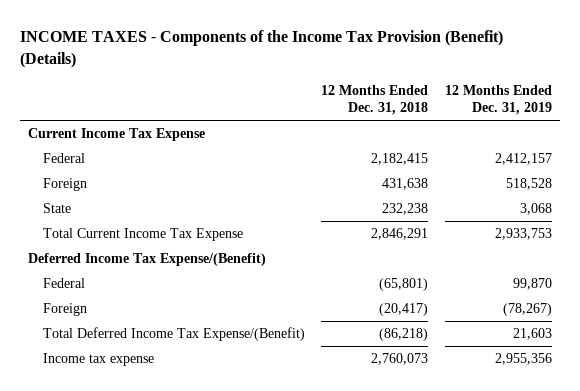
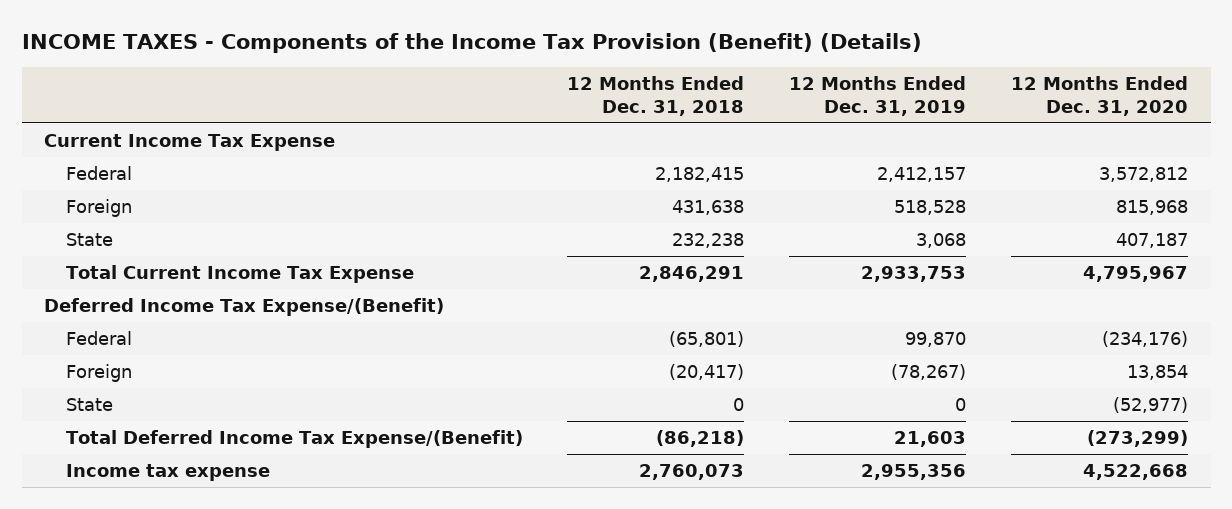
- | 12 Months Ended Dec. 31, 2018 | 12 Months Ended Dec. 31, 2019
+ | 12 Months Ended Dec. 31, 2018 | 12 Months Ended Dec. 31, 2019 | 12 Months Ended Dec. 31, 2020
+ State | 0 | 0 | (52,977)

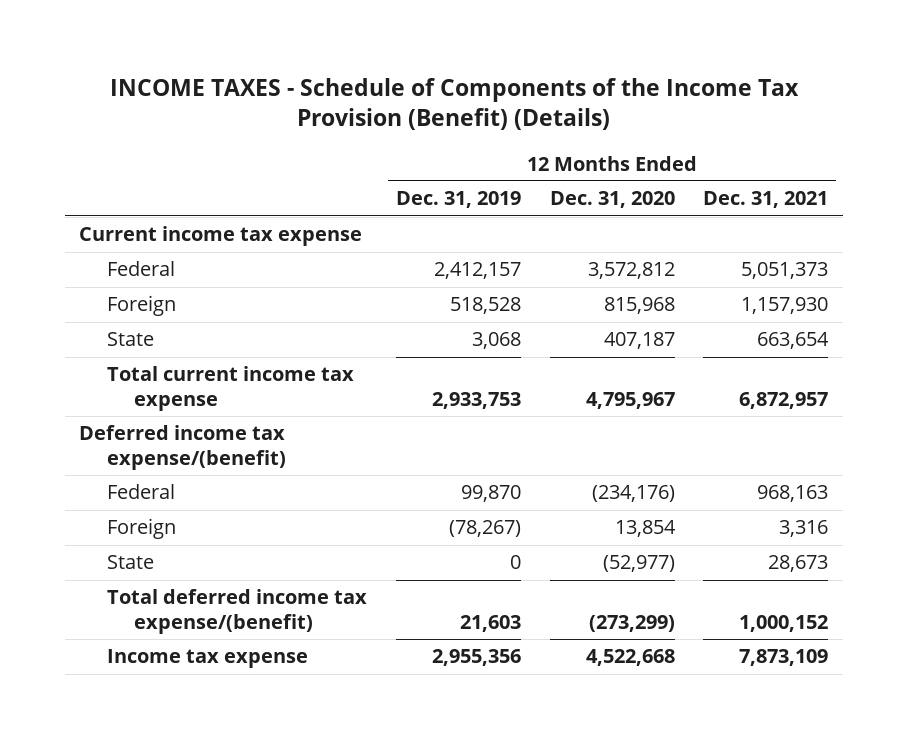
- INCOME TAXES - Components of the Income Tax Provision (Benefit) (Details)
+ INCOME TAXES - Schedule of Components of the Income Tax Provision (Benefit) (Details)
- | 12 Months Ended Dec. 31, 2018 | 12 Months Ended Dec. 31, 2019 | 12 Months Ended Dec. 31, 2020
+ | 12 Months Ended Dec. 31, 2019 | 12 Months Ended Dec. 31, 2020 | 12 Months Ended Dec. 31, 2021
- Current Income Tax Expense
+ Current income tax expense
- Total Current Income Tax Expense | 2,846,291 | 2,933,753 | 4,795,967
- Deferred Income Tax Expense/(Benefit)
+ Total current income tax expense | 2,933,753 | 4,795,967 | 6,872,957
+ Deferred income tax expense/(benefit)
- Total Deferred Income Tax Expense/(Benefit) | (86,218) | 21,603 | (273,299)
+ Total deferred income tax expense/(benefit) | 21,603 | (273,299) | 1,000,152

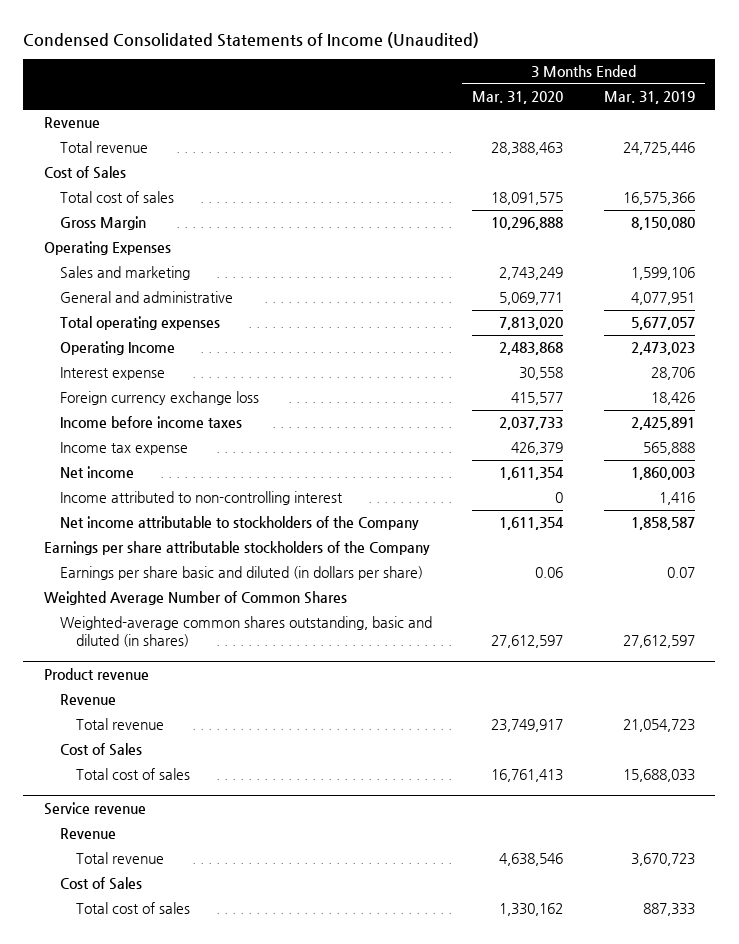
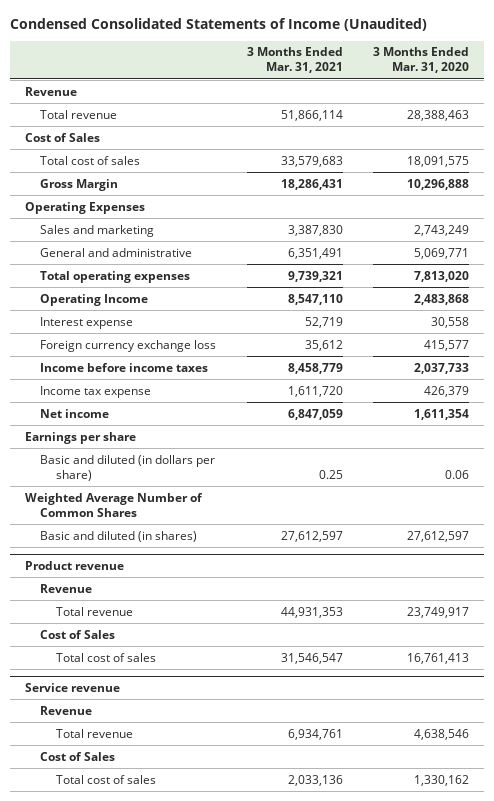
- | 3 Months Ended Mar. 31, 2020 | 3 Months Ended Mar. 31, 2019
+ | 3 Months Ended Mar. 31, 2021 | 3 Months Ended Mar. 31, 2020
- Income attributed to non-controlling interest | 0 | 1,416
- Net income attributable to stockholders of the Company | 1,611,354 | 1,858,587
- Earnings per share attributable stockholders of the Company
- Earnings per share basic and diluted (in dollars per share) | 0.06 | 0.07
+ Earnings per share
+ Basic and diluted (in dollars per share) | 0.25 | 0.06
- Weighted-average common shares outstanding, basic and diluted (in shares) | 27,612,597 | 27,612,597
+ Basic and diluted (in shares) | 27,612,597 | 27,612,597

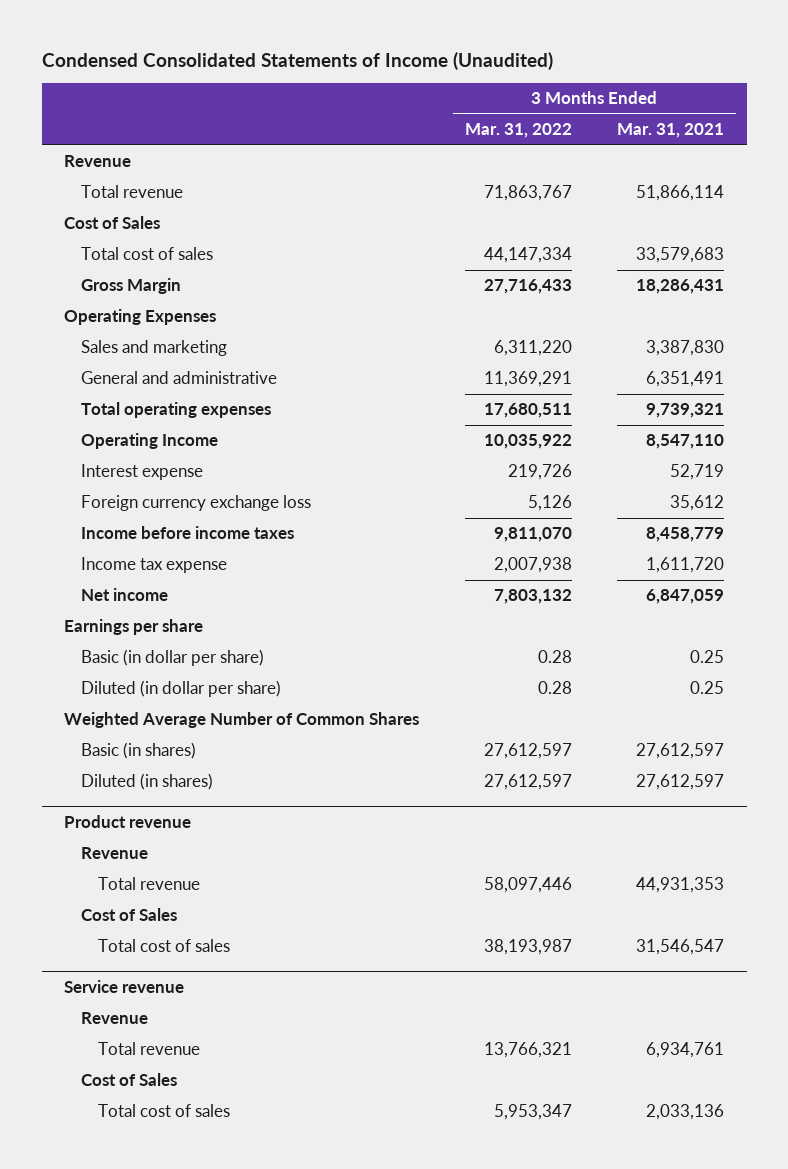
- | 3 Months Ended Mar. 31, 2021 | 3 Months Ended Mar. 31, 2020
+ | 3 Months Ended Mar. 31, 2022 | 3 Months Ended Mar. 31, 2021
- Basic and diluted (in dollars per share) | 0.25 | 0.06
+ Basic (in dollar per share) | 0.28 | 0.25
+ Diluted (in dollar per share) | 0.28 | 0.25
- Basic and diluted (in shares) | 27,612,597 | 27,612,597
+ Basic (in shares) | 27,612,597 | 27,612,597
+ Diluted (in shares) | 27,612,597 | 27,612,597

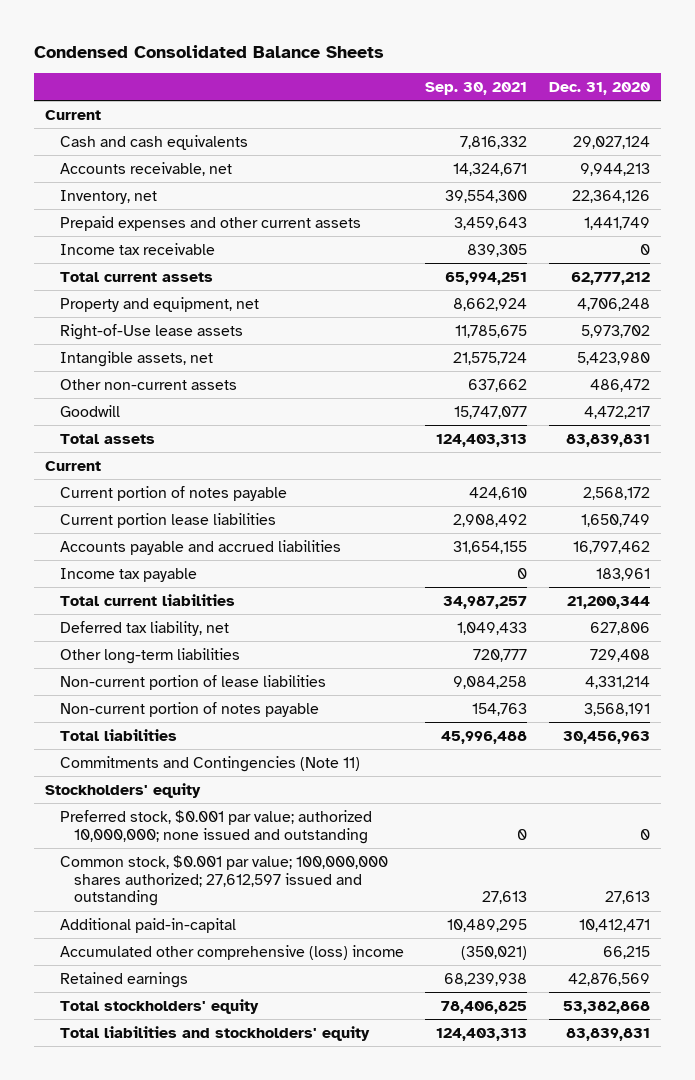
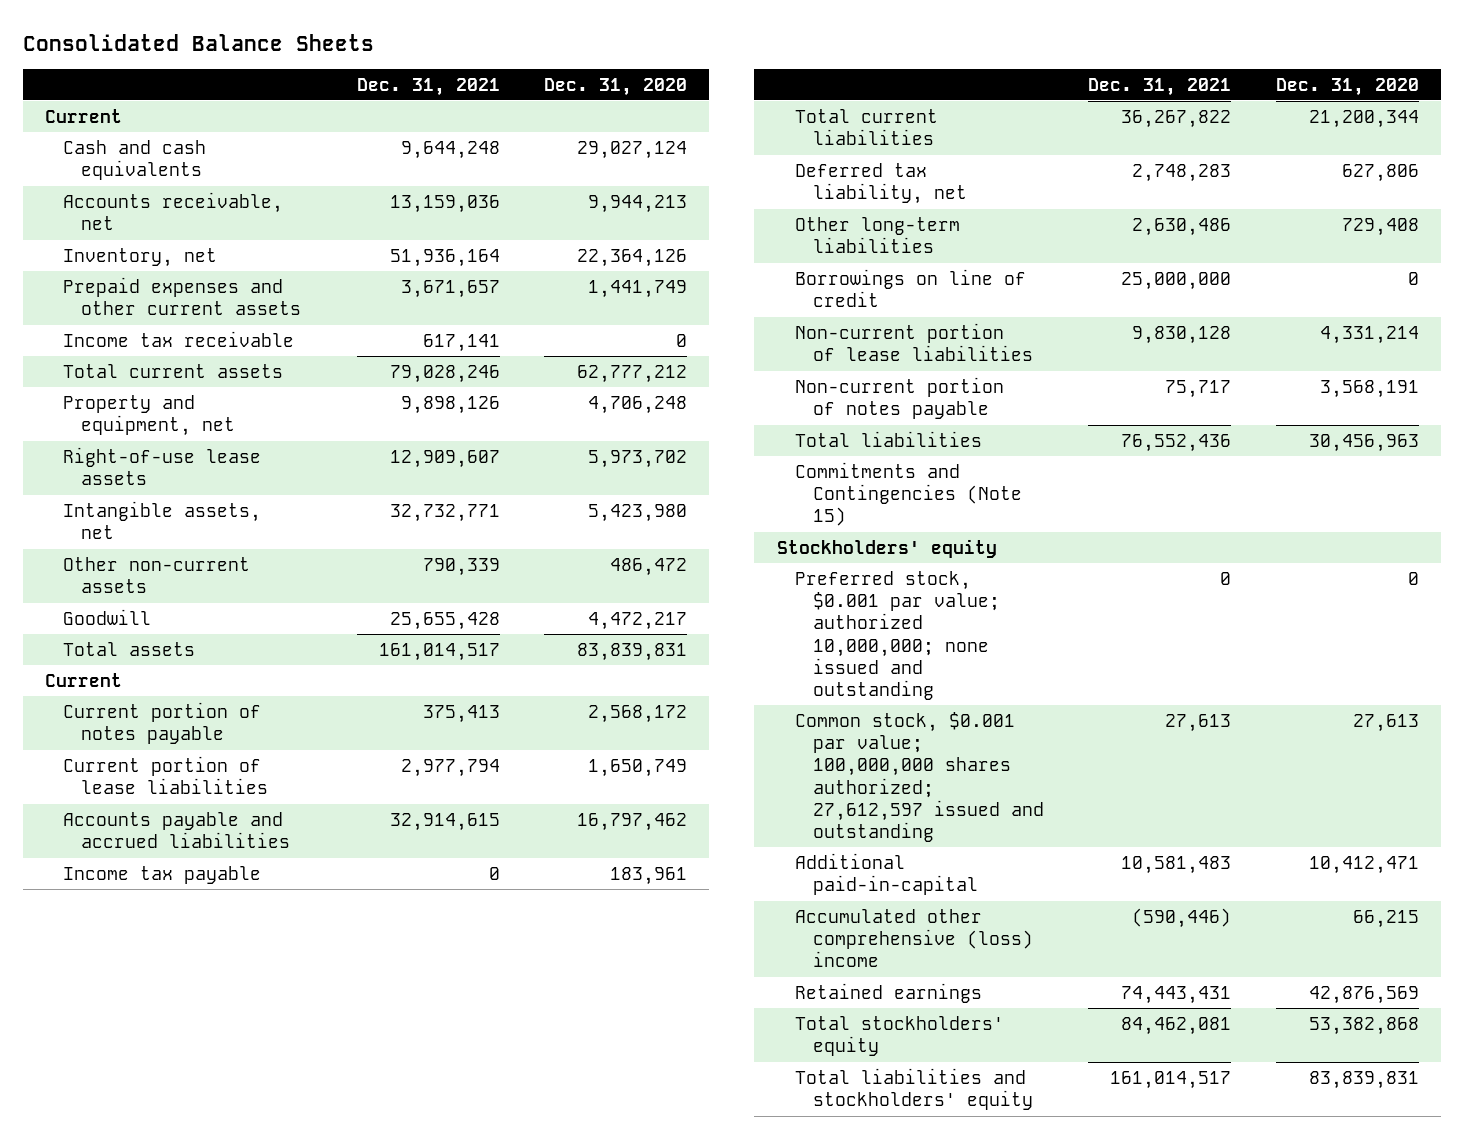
- Condensed Consolidated Balance Sheets
+ Consolidated Balance Sheets
- | Sep. 30, 2021 | Dec. 31, 2020
+ | Dec. 31, 2021 | Dec. 31, 2020
- Right-of-Use lease assets | 11,785,675 | 5,973,702
+ Right-of-use lease assets | 12,909,607 | 5,973,702
- Current portion lease liabilities | 2,908,492 | 1,650,749
+ Current portion of lease liabilities | 2,977,794 | 1,650,749
+ Borrowings on line of credit | 25,000,000 | 0
- Commitments and Contingencies (Note 11)
+ Commitments and Contingencies (Note 15)

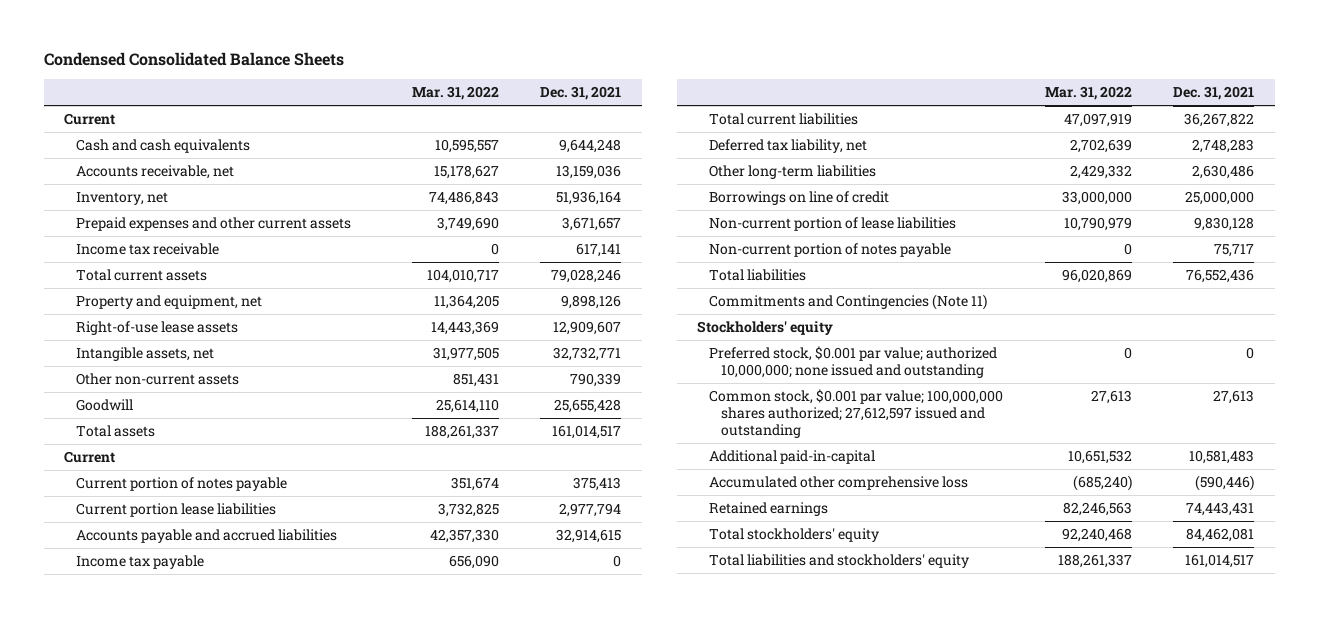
- Consolidated Balance Sheets
+ Condensed Consolidated Balance Sheets
- | Dec. 31, 2021 | Dec. 31, 2020
+ | Mar. 31, 2022 | Dec. 31, 2021
- Current portion of lease liabilities | 2,977,794 | 1,650,749
+ Current portion lease liabilities | 3,732,825 | 2,977,794
- Commitments and Contingencies (Note 15)
+ Commitments and Contingencies (Note 11)
- Accumulated other comprehensive (loss) income | (590,446) | 66,215
+ Accumulated other comprehensive loss | (685,240) | (590,446)

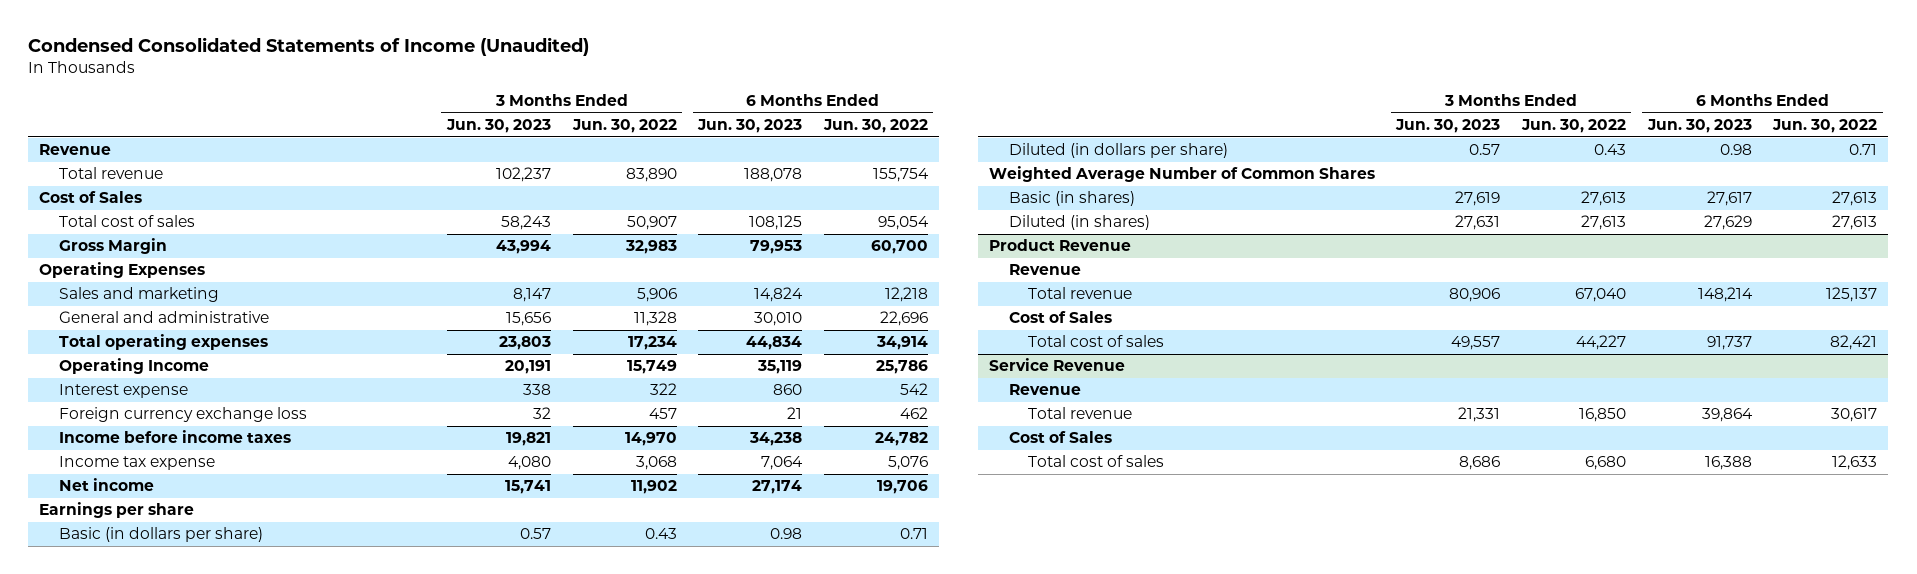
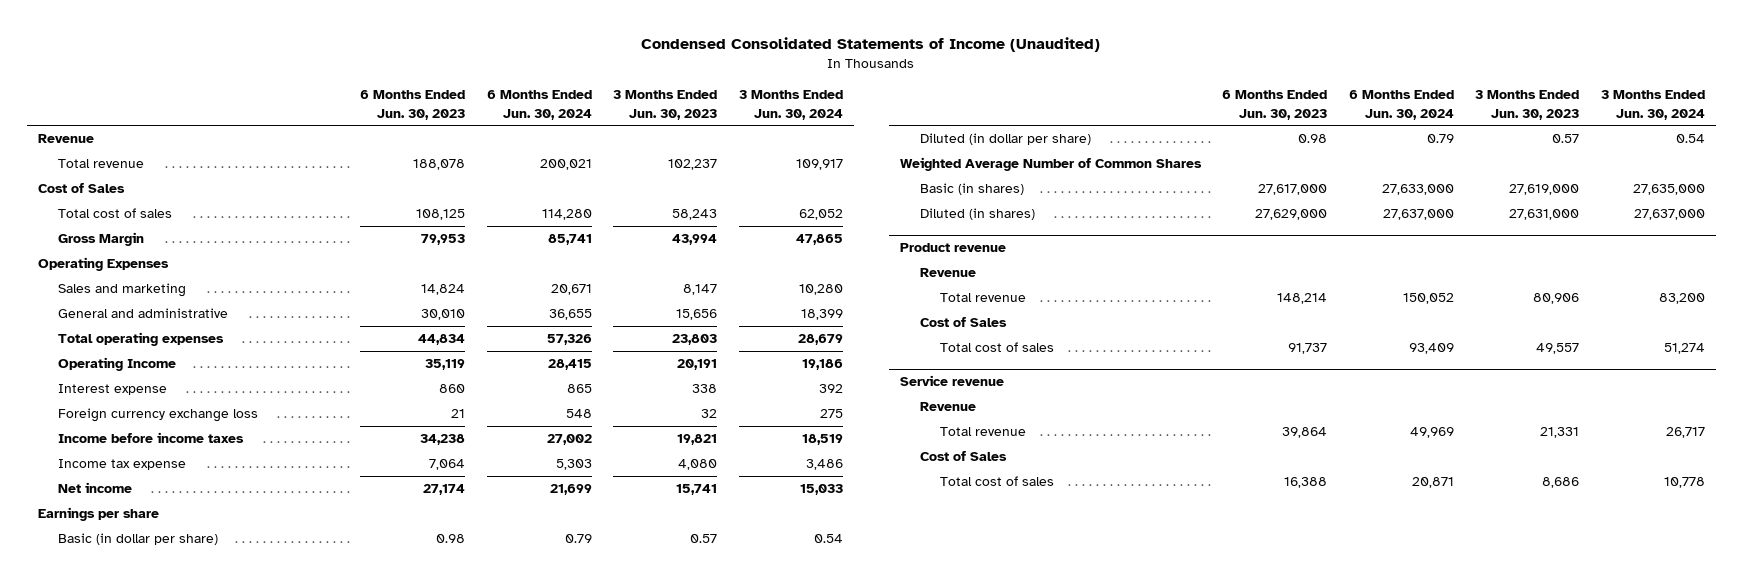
- | 3 Months Ended Jun. 30, 2023 | 3 Months Ended Jun. 30, 2022 | 6 Months Ended Jun. 30, 2023 | 6 Months Ended Jun. 30, 2022
+ | 6 Months Ended Jun. 30, 2023 | 6 Months Ended Jun. 30, 2024 | 3 Months Ended Jun. 30, 2023 | 3 Months Ended Jun. 30, 2024
- Basic (in dollars per share) | 0.57 | 0.43 | 0.98 | 0.71
- Diluted (in dollars per share) | 0.57 | 0.43 | 0.98 | 0.71
+ Basic (in dollar per share) | 0.98 | 0.79 | 0.57 | 0.54
+ Diluted (in dollar per share) | 0.98 | 0.79 | 0.57 | 0.54
- Basic (in shares) | 27,619 | 27,613 | 27,617 | 27,613
- Diluted (in shares) | 27,631 | 27,613 | 27,629 | 27,613
- Product Revenue
+ Basic (in shares) | 27,617,000 | 27,633,000 | 27,619,000 | 27,635,000
+ Diluted (in shares) | 27,629,000 | 27,637,000 | 27,631,000 | 27,637,000
+ Product revenue
- Service Revenue
+ Service revenue

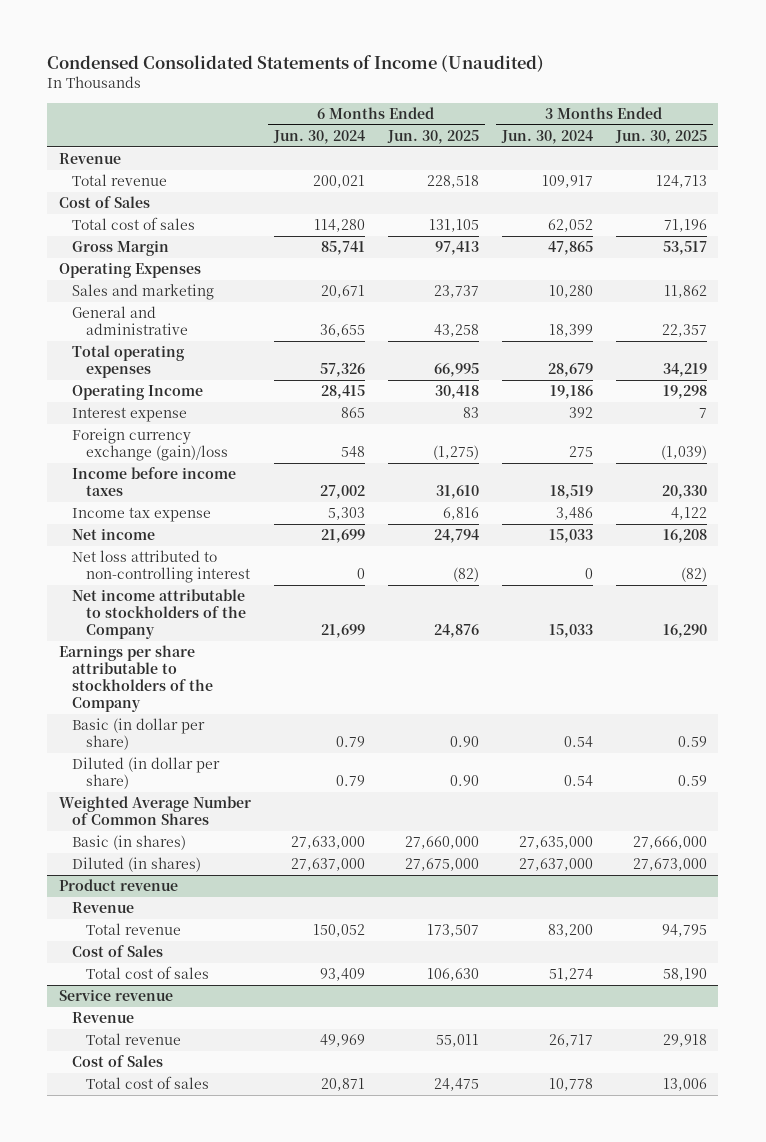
- | 6 Months Ended Jun. 30, 2023 | 6 Months Ended Jun. 30, 2024 | 3 Months Ended Jun. 30, 2023 | 3 Months Ended Jun. 30, 2024
+ | 6 Months Ended Jun. 30, 2024 | 6 Months Ended Jun. 30, 2025 | 3 Months Ended Jun. 30, 2024 | 3 Months Ended Jun. 30, 2025
- Foreign currency exchange loss | 21 | 548 | 32 | 275
+ Foreign currency exchange (gain)/loss | 548 | (1,275) | 275 | (1,039)
- Earnings per share
+ Net loss attributed to non-controlling interest | 0 | (82) | 0 | (82)
+ Net income attributable to stockholders of the Company | 21,699 | 24,876 | 15,033 | 16,290
+ Earnings per share attributable to stockholders of the Company

